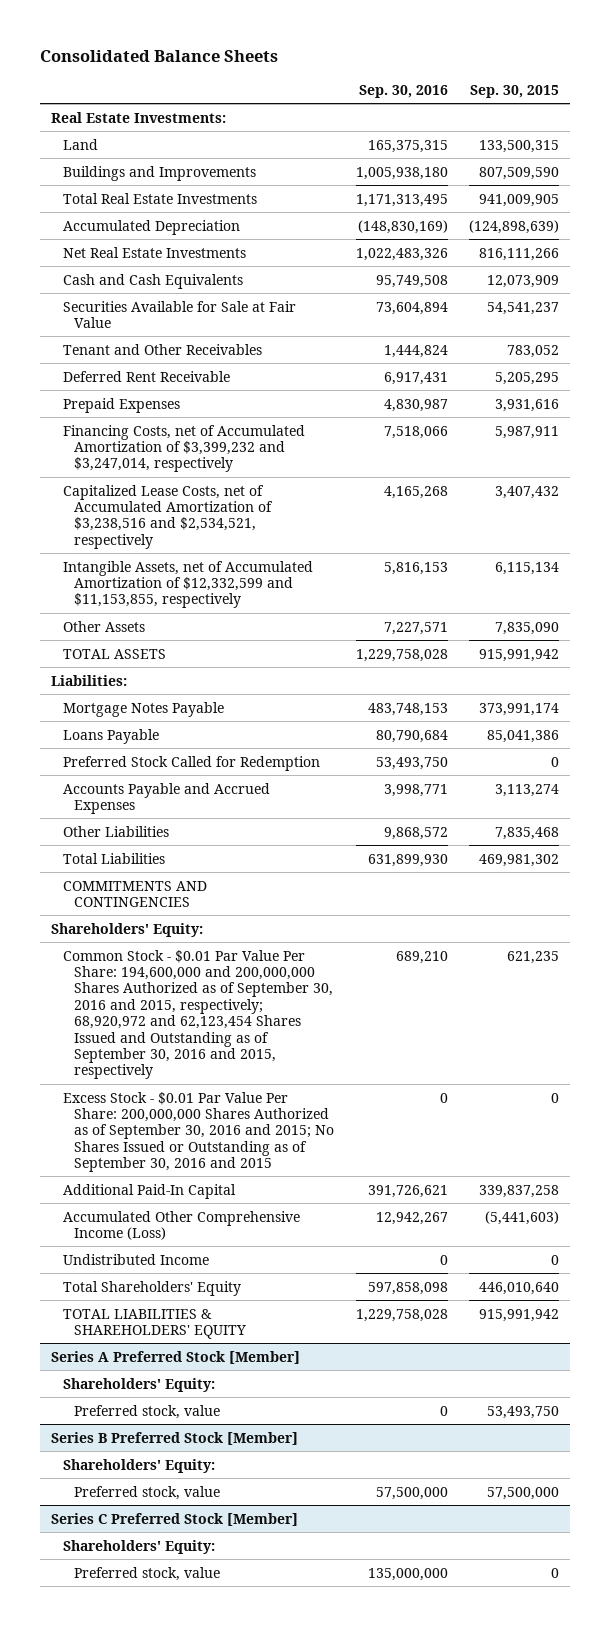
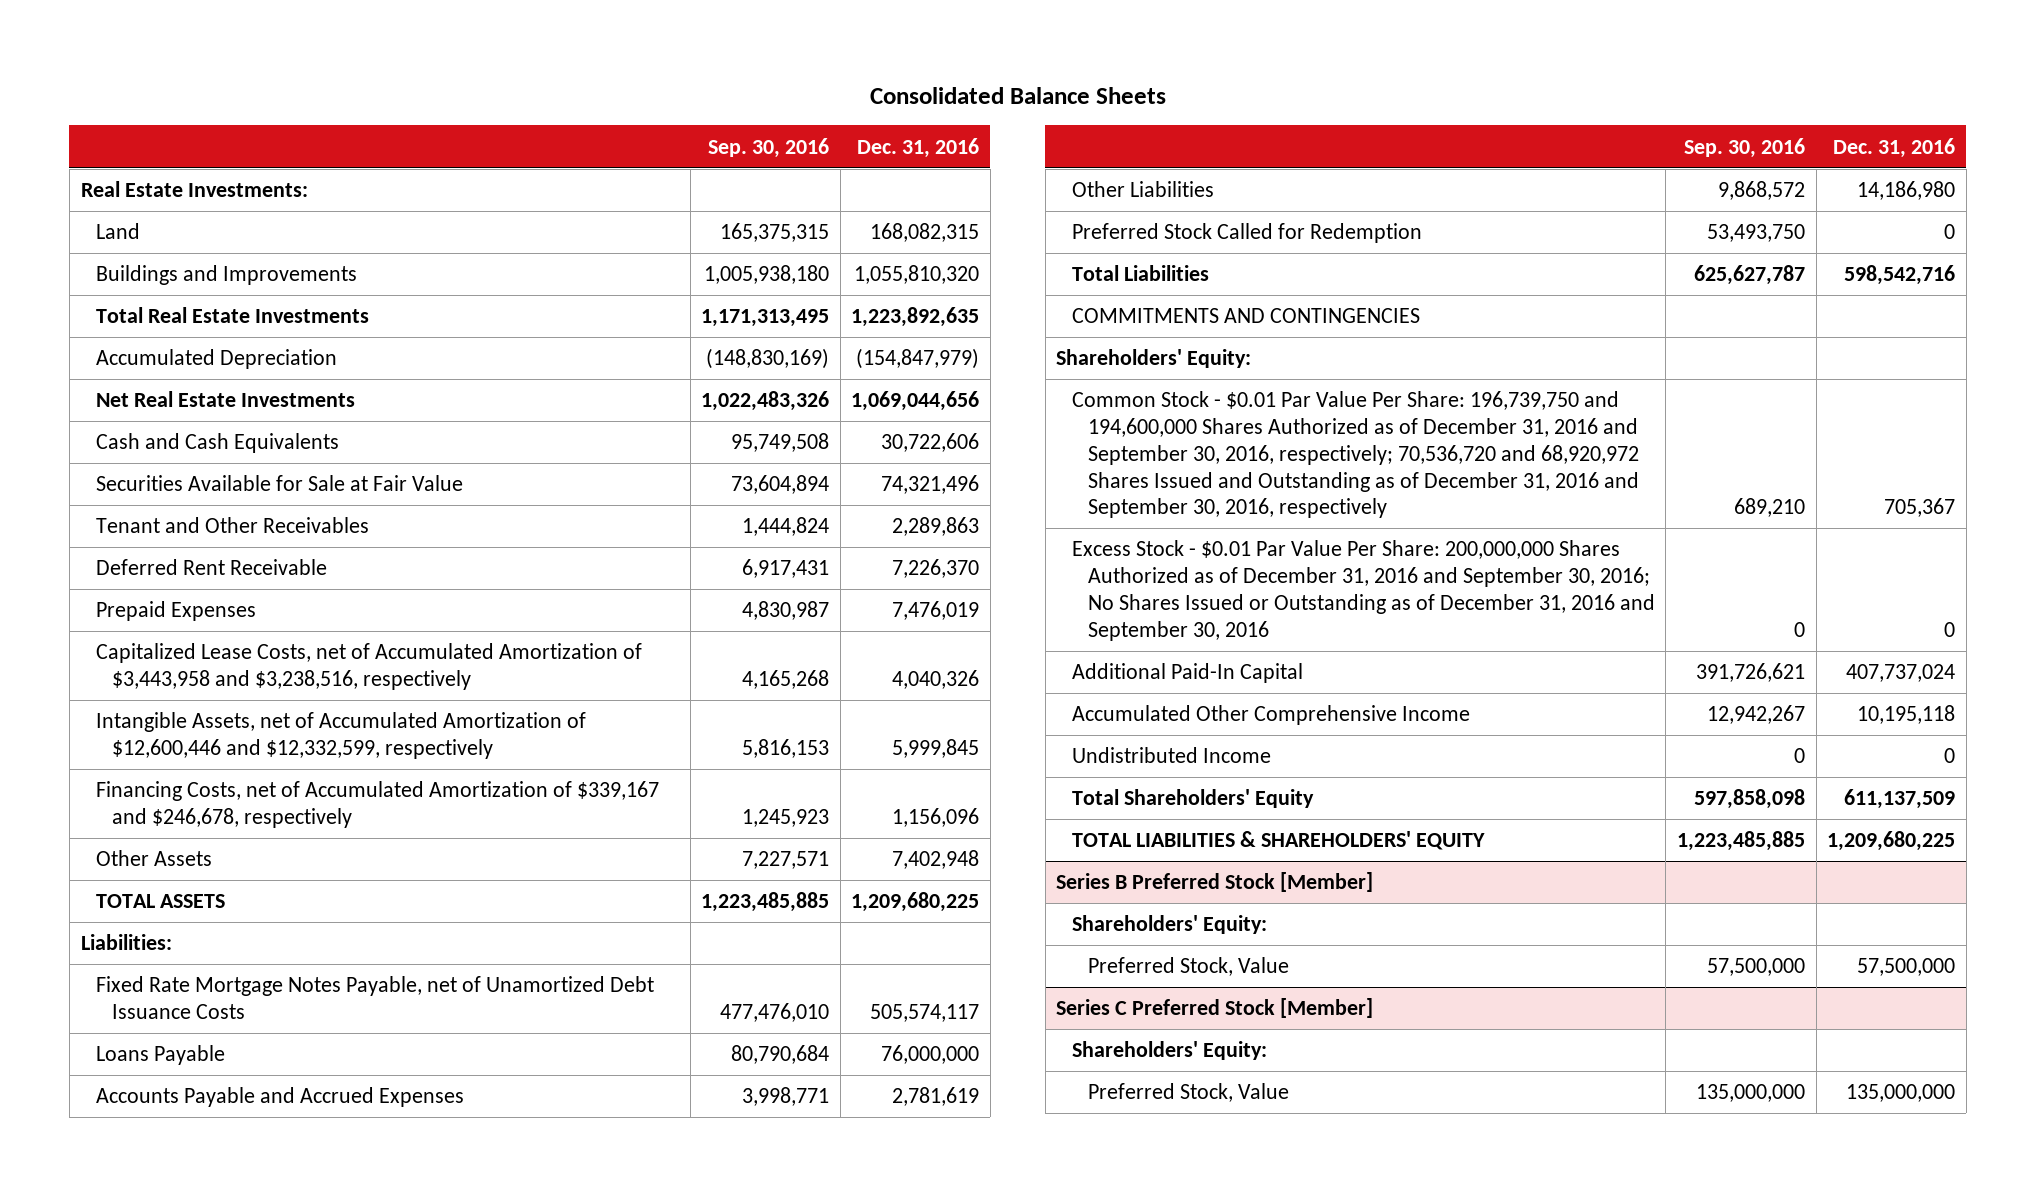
- | Sep. 30, 2016 | Sep. 30, 2015
+ | Sep. 30, 2016 | Dec. 31, 2016
- Financing Costs, net of Accumulated Amortization of $3,399,232 and $3,247,014, respectively | 7,518,066 | 5,987,911
- Capitalized Lease Costs, net of Accumulated Amortization of $3,238,516 and $2,534,521, respectively | 4,165,268 | 3,407,432
- Intangible Assets, net of Accumulated Amortization of $12,332,599 and $11,153,855, respectively | 5,816,153 | 6,115,134
+ Capitalized Lease Costs, net of Accumulated Amortization of $3,443,958 and $3,238,516, respectively | 4,165,268 | 4,040,326
+ Intangible Assets, net of Accumulated Amortization of $12,600,446 and $12,332,599, respectively | 5,816,153 | 5,999,845
+ Financing Costs, net of Accumulated Amortization of $339,167 and $246,678, respectively | 1,245,923 | 1,156,096
- TOTAL ASSETS | 1,229,758,028 | 915,991,942
+ TOTAL ASSETS | 1,223,485,885 | 1,209,680,225
- Mortgage Notes Payable | 483,748,153 | 373,991,174
+ Fixed Rate Mortgage Notes Payable, net of Unamortized Debt Issuance Costs | 477,476,010 | 505,574,117
- Total Liabilities | 631,899,930 | 469,981,302
moved down: Preferred Stock Called for Redemption | 53,493,750 | 0
+ Total Liabilities | 625,627,787 | 598,542,716
- Common Stock - $0.01 Par Value Per Share: 194,600,000 and 200,000,000 Shares Authorized as of September 30, 2016 and 2015, respectively; 68,920,972 and 62,123,454 Shares Issued and Outstanding as of September 30, 2016 and 2015, respectively | 689,210 | 621,235
- Excess Stock - $0.01 Par Value Per Share: 200,000,000 Shares Authorized as of September 30, 2016 and 2015; No Shares Issued or Outstanding as of September 30, 2016 and 2015 | 0 | 0
+ Common Stock - $0.01 Par Value Per Share: 196,739,750 and 194,600,000 Shares Authorized as of December 31, 2016 and September 30, 2016, respectively; 70,536,720 and 68,920,972 Shares Issued and Outstanding as of December 31, 2016 and September 30, 2016, respectively | 689,210 | 705,367
+ Excess Stock - $0.01 Par Value Per Share: 200,000,000 Shares Authorized as of December 31, 2016 and September 30, 2016; No Shares Issued or Outstanding as of December 31, 2016 and September 30, 2016 | 0 | 0
- Accumulated Other Comprehensive Income (Loss) | 12,942,267 | (5,441,603)
+ Accumulated Other Comprehensive Income | 12,942,267 | 10,195,118
- TOTAL LIABILITIES & SHAREHOLDERS' EQUITY | 1,229,758,028 | 915,991,942
- Series A Preferred Stock [Member]
- Shareholders' Equity:
- Preferred stock, value | 0 | 53,493,750
+ TOTAL LIABILITIES & SHAREHOLDERS' EQUITY | 1,223,485,885 | 1,209,680,225
@ Series B Preferred Stock [Member]
- Preferred stock, value | 57,500,000 | 57,500,000
+ Preferred Stock, Value | 57,500,000 | 57,500,000
@ Series C Preferred Stock [Member]
- Preferred stock, value | 135,000,000 | 0
+ Preferred Stock, Value | 135,000,000 | 135,000,000

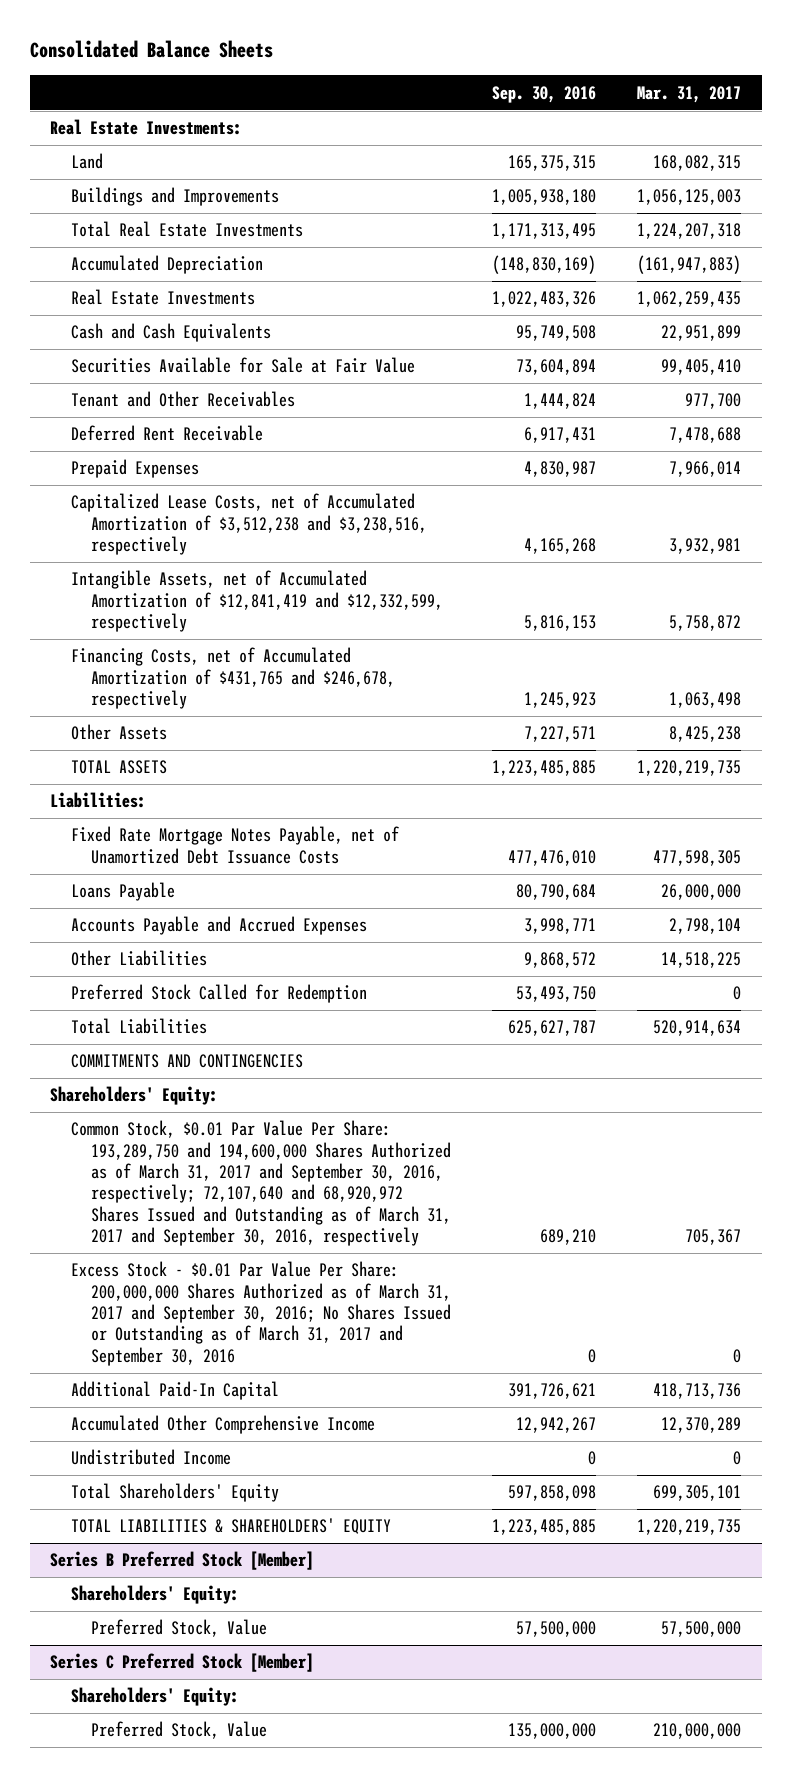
- | Sep. 30, 2016 | Dec. 31, 2016
+ | Sep. 30, 2016 | Mar. 31, 2017
- Net Real Estate Investments | 1,022,483,326 | 1,069,044,656
+ Real Estate Investments | 1,022,483,326 | 1,062,259,435
- Capitalized Lease Costs, net of Accumulated Amortization of $3,443,958 and $3,238,516, respectively | 4,165,268 | 4,040,326
- Intangible Assets, net of Accumulated Amortization of $12,600,446 and $12,332,599, respectively | 5,816,153 | 5,999,845
- Financing Costs, net of Accumulated Amortization of $339,167 and $246,678, respectively | 1,245,923 | 1,156,096
+ Capitalized Lease Costs, net of Accumulated Amortization of $3,512,238 and $3,238,516, respectively | 4,165,268 | 3,932,981
+ Intangible Assets, net of Accumulated Amortization of $12,841,419 and $12,332,599, respectively | 5,816,153 | 5,758,872
+ Financing Costs, net of Accumulated Amortization of $431,765 and $246,678, respectively | 1,245,923 | 1,063,498
- Common Stock - $0.01 Par Value Per Share: 196,739,750 and 194,600,000 Shares Authorized as of December 31, 2016 and September 30, 2016, respectively; 70,536,720 and 68,920,972 Shares Issued and Outstanding as of December 31, 2016 and September 30, 2016, respectively | 689,210 | 705,367
- Excess Stock - $0.01 Par Value Per Share: 200,000,000 Shares Authorized as of December 31, 2016 and September 30, 2016; No Shares Issued or Outstanding as of December 31, 2016 and September 30, 2016 | 0 | 0
+ Common Stock, $0.01 Par Value Per Share: 193,289,750 and 194,600,000 Shares Authorized as of March 31, 2017 and September 30, 2016, respectively; 72,107,640 and 68,920,972 Shares Issued and Outstanding as of March 31, 2017 and September 30, 2016, respectively | 689,210 | 705,367
+ Excess Stock - $0.01 Par Value Per Share: 200,000,000 Shares Authorized as of March 31, 2017 and September 30, 2016; No Shares Issued or Outstanding as of March 31, 2017 and September 30, 2016 | 0 | 0

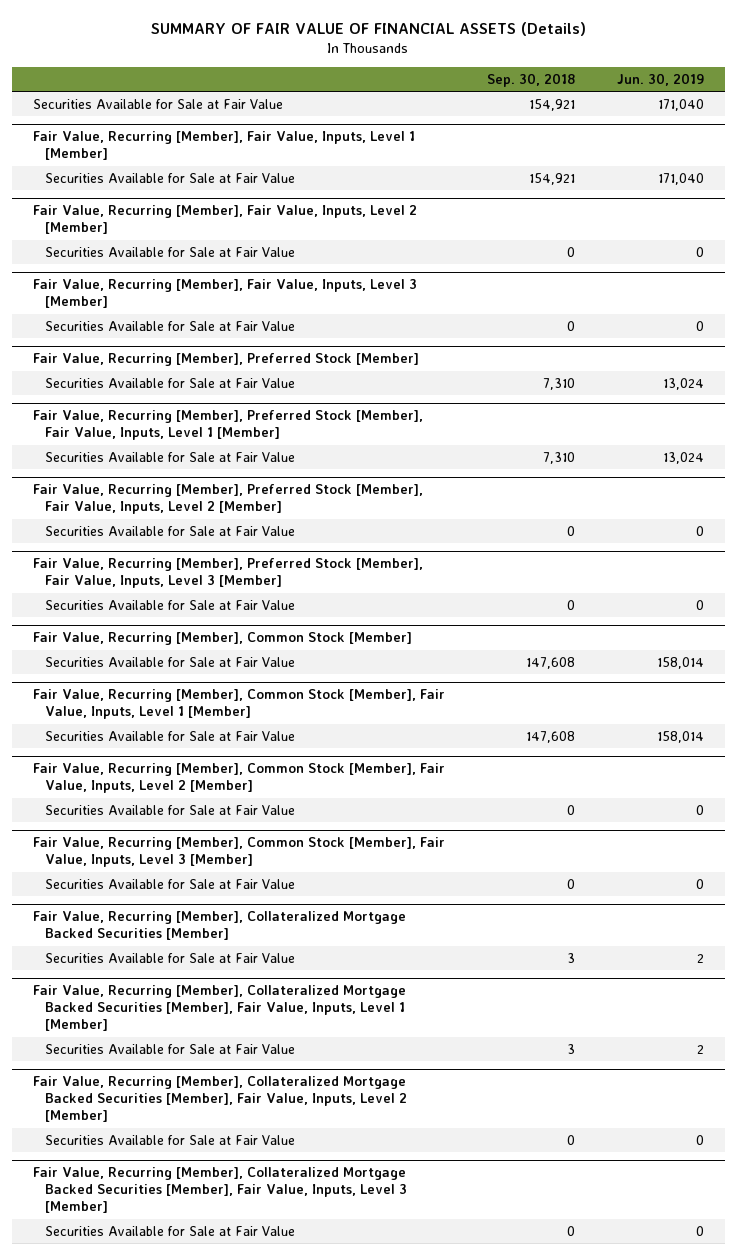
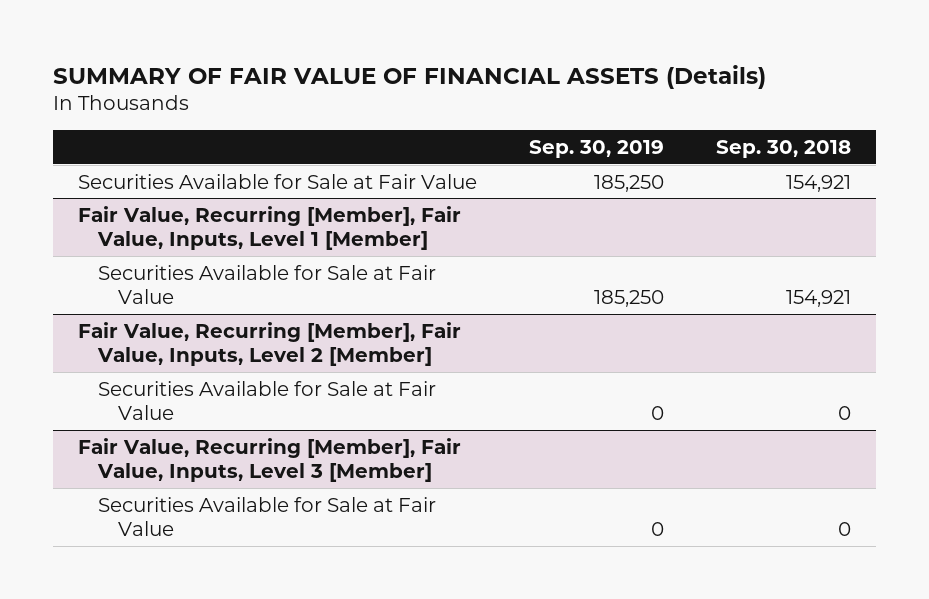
- | Sep. 30, 2018 | Jun. 30, 2019
+ | Sep. 30, 2019 | Sep. 30, 2018
- Fair Value, Recurring [Member], Preferred Stock [Member]
- Securities Available for Sale at Fair Value | 7,310 | 13,024
- Fair Value, Recurring [Member], Preferred Stock [Member], Fair Value, Inputs, Level 1 [Member]
- Securities Available for Sale at Fair Value | 7,310 | 13,024
- Fair Value, Recurring [Member], Preferred Stock [Member], Fair Value, Inputs, Level 2 [Member]
- Securities Available for Sale at Fair Value | 0 | 0
- Fair Value, Recurring [Member], Preferred Stock [Member], Fair Value, Inputs, Level 3 [Member]
- Securities Available for Sale at Fair Value | 0 | 0
- Fair Value, Recurring [Member], Common Stock [Member]
- Securities Available for Sale at Fair Value | 147,608 | 158,014
- Fair Value, Recurring [Member], Common Stock [Member], Fair Value, Inputs, Level 1 [Member]
- Securities Available for Sale at Fair Value | 147,608 | 158,014
- Fair Value, Recurring [Member], Common Stock [Member], Fair Value, Inputs, Level 2 [Member]
- Securities Available for Sale at Fair Value | 0 | 0
- Fair Value, Recurring [Member], Common Stock [Member], Fair Value, Inputs, Level 3 [Member]
- Securities Available for Sale at Fair Value | 0 | 0
- Fair Value, Recurring [Member], Collateralized Mortgage Backed Securities [Member]
- Securities Available for Sale at Fair Value | 3 | 2
- Fair Value, Recurring [Member], Collateralized Mortgage Backed Securities [Member], Fair Value, Inputs, Level 1 [Member]
- Securities Available for Sale at Fair Value | 3 | 2
- Fair Value, Recurring [Member], Collateralized Mortgage Backed Securities [Member], Fair Value, Inputs, Level 2 [Member]
- Securities Available for Sale at Fair Value | 0 | 0
- Fair Value, Recurring [Member], Collateralized Mortgage Backed Securities [Member], Fair Value, Inputs, Level 3 [Member]
- Securities Available for Sale at Fair Value | 0 | 0

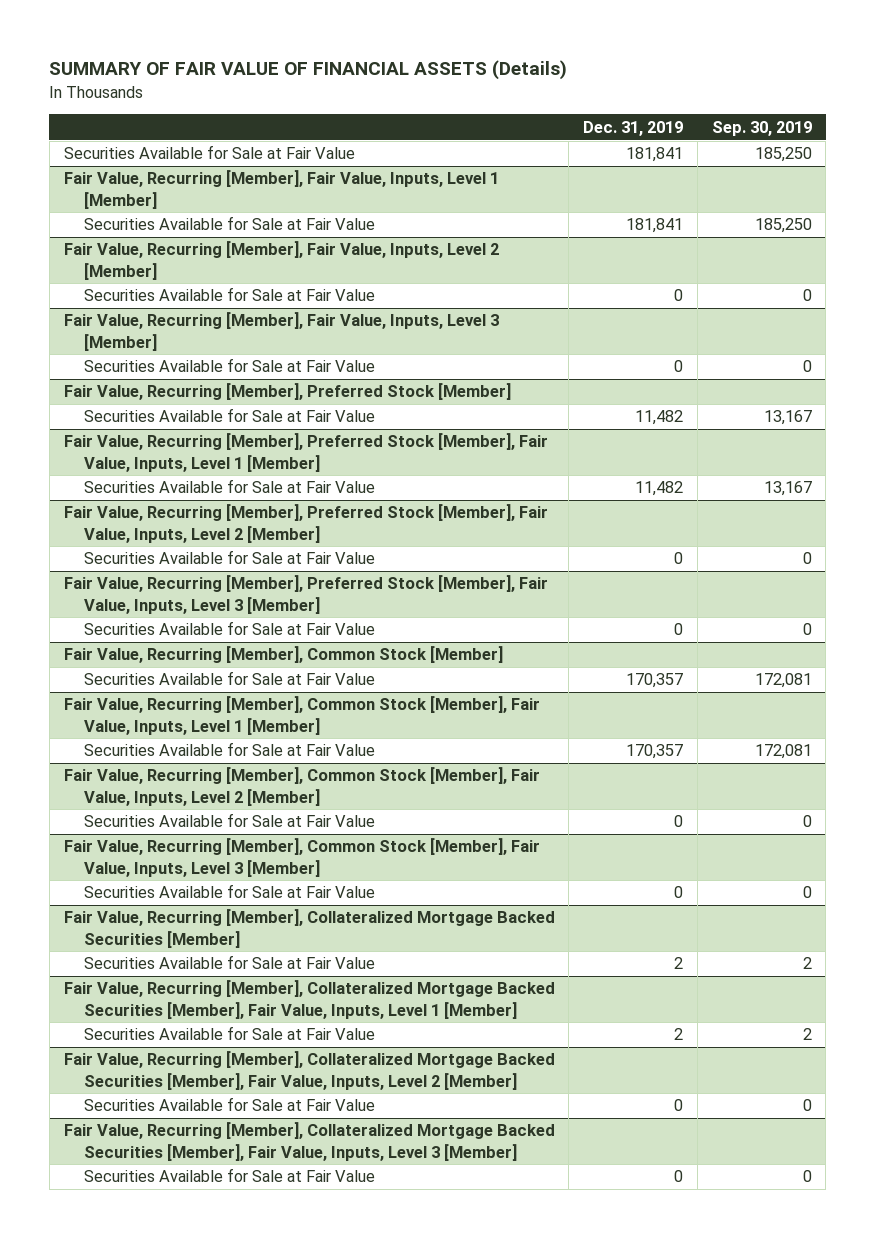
- | Sep. 30, 2019 | Sep. 30, 2018
+ | Dec. 31, 2019 | Sep. 30, 2019
+ Fair Value, Recurring [Member], Preferred Stock [Member]
+ Securities Available for Sale at Fair Value | 11,482 | 13,167
+ Fair Value, Recurring [Member], Preferred Stock [Member], Fair Value, Inputs, Level 1 [Member]
+ Securities Available for Sale at Fair Value | 11,482 | 13,167
+ Fair Value, Recurring [Member], Preferred Stock [Member], Fair Value, Inputs, Level 2 [Member]
+ Securities Available for Sale at Fair Value | 0 | 0
+ Fair Value, Recurring [Member], Preferred Stock [Member], Fair Value, Inputs, Level 3 [Member]
+ Securities Available for Sale at Fair Value | 0 | 0
+ Fair Value, Recurring [Member], Common Stock [Member]
+ Securities Available for Sale at Fair Value | 170,357 | 172,081
+ Fair Value, Recurring [Member], Common Stock [Member], Fair Value, Inputs, Level 1 [Member]
+ Securities Available for Sale at Fair Value | 170,357 | 172,081
+ Fair Value, Recurring [Member], Common Stock [Member], Fair Value, Inputs, Level 2 [Member]
+ Securities Available for Sale at Fair Value | 0 | 0
+ Fair Value, Recurring [Member], Common Stock [Member], Fair Value, Inputs, Level 3 [Member]
+ Securities Available for Sale at Fair Value | 0 | 0
+ Fair Value, Recurring [Member], Collateralized Mortgage Backed Securities [Member]
+ Securities Available for Sale at Fair Value | 2 | 2
+ Fair Value, Recurring [Member], Collateralized Mortgage Backed Securities [Member], Fair Value, Inputs, Level 1 [Member]
+ Securities Available for Sale at Fair Value | 2 | 2
+ Fair Value, Recurring [Member], Collateralized Mortgage Backed Securities [Member], Fair Value, Inputs, Level 2 [Member]
+ Securities Available for Sale at Fair Value | 0 | 0
+ Fair Value, Recurring [Member], Collateralized Mortgage Backed Securities [Member], Fair Value, Inputs, Level 3 [Member]
+ Securities Available for Sale at Fair Value | 0 | 0

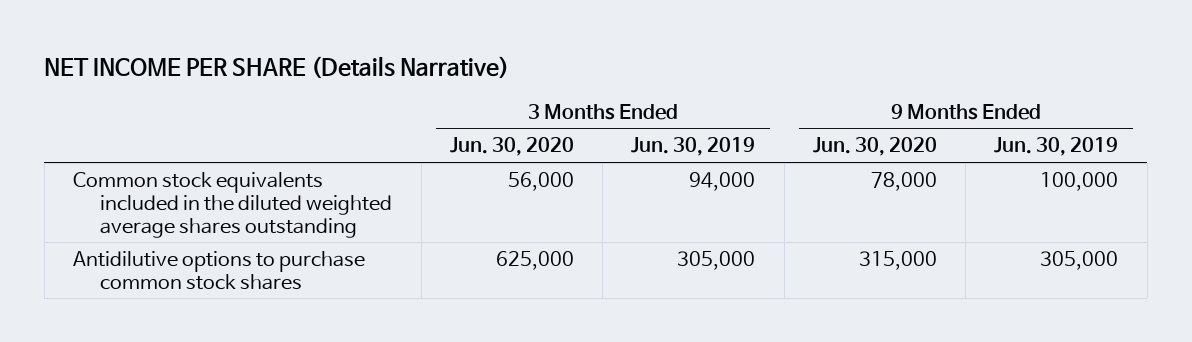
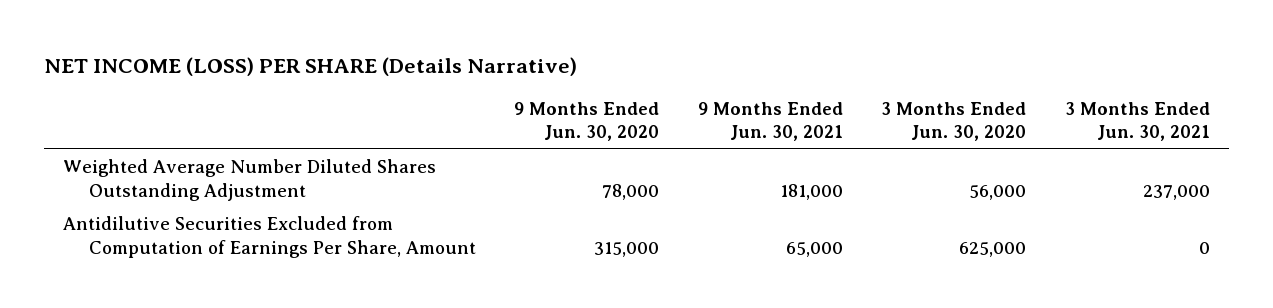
- NET INCOME PER SHARE (Details Narrative)
+ NET INCOME (LOSS) PER SHARE (Details Narrative)
- | 3 Months Ended Jun. 30, 2020 | 3 Months Ended Jun. 30, 2019 | 9 Months Ended Jun. 30, 2020 | 9 Months Ended Jun. 30, 2019
+ | 9 Months Ended Jun. 30, 2020 | 9 Months Ended Jun. 30, 2021 | 3 Months Ended Jun. 30, 2020 | 3 Months Ended Jun. 30, 2021
- Common stock equivalents included in the diluted weighted average shares outstanding | 56,000 | 94,000 | 78,000 | 100,000
- Antidilutive options to purchase common stock shares | 625,000 | 305,000 | 315,000 | 305,000
+ Weighted Average Number Diluted Shares Outstanding Adjustment | 78,000 | 181,000 | 56,000 | 237,000
+ Antidilutive Securities Excluded from Computation of Earnings Per Share, Amount | 315,000 | 65,000 | 625,000 | 0

